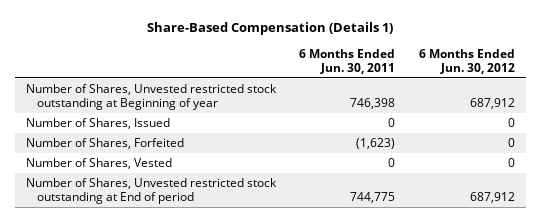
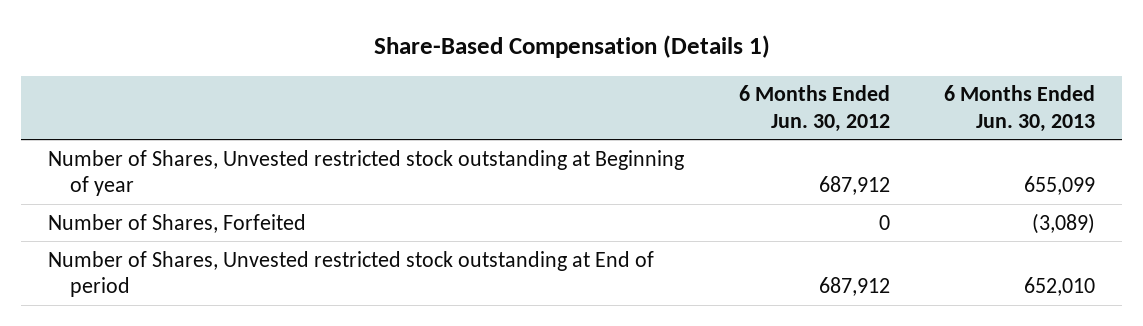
- | 6 Months Ended Jun. 30, 2011 | 6 Months Ended Jun. 30, 2012
+ | 6 Months Ended Jun. 30, 2012 | 6 Months Ended Jun. 30, 2013
- Number of Shares, Issued | 0 | 0
- Number of Shares, Vested | 0 | 0

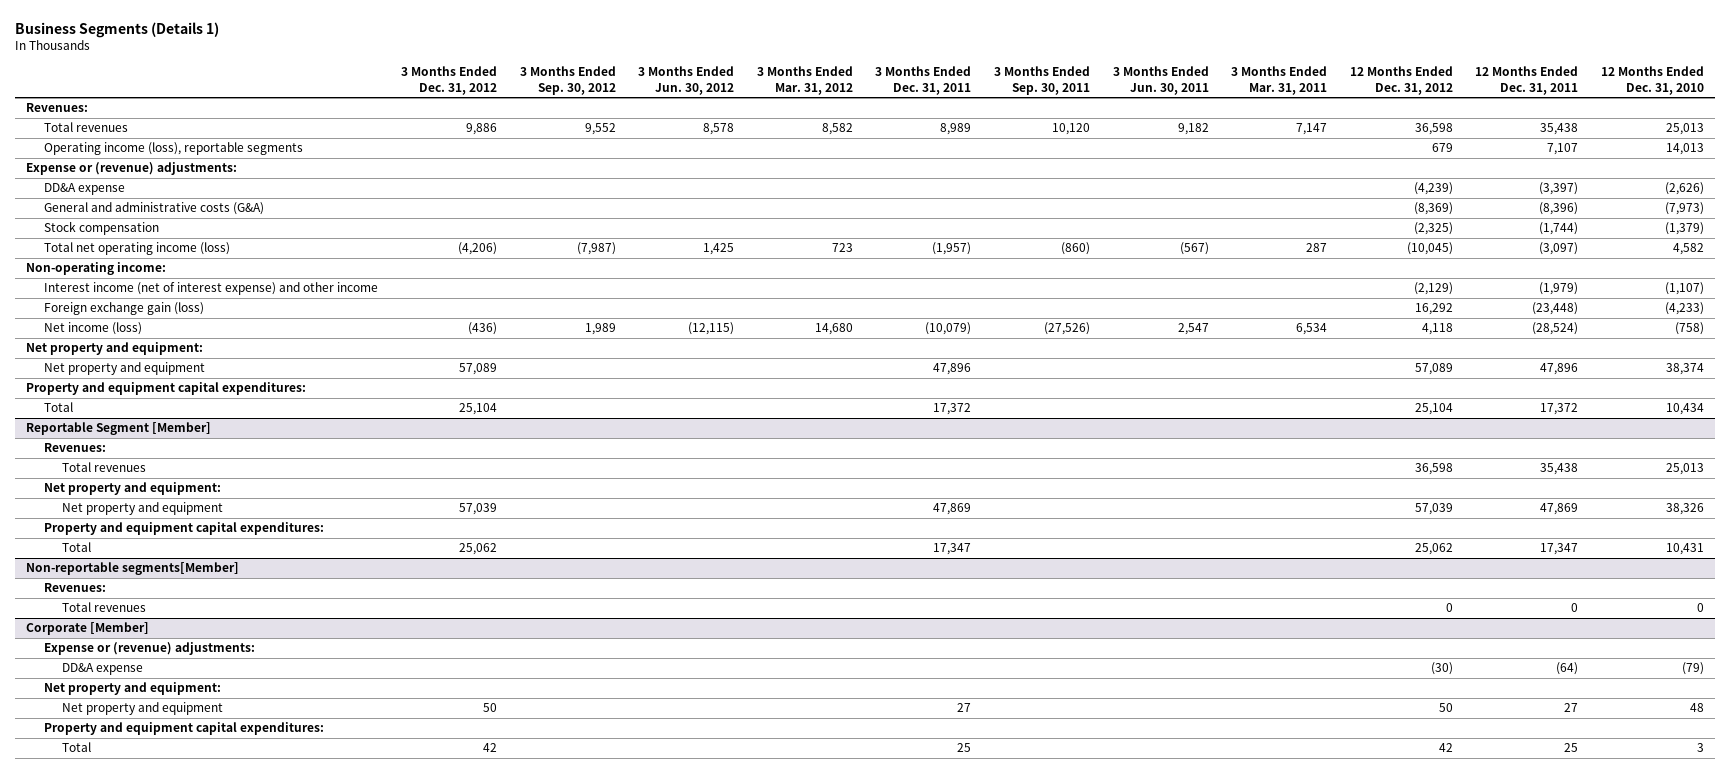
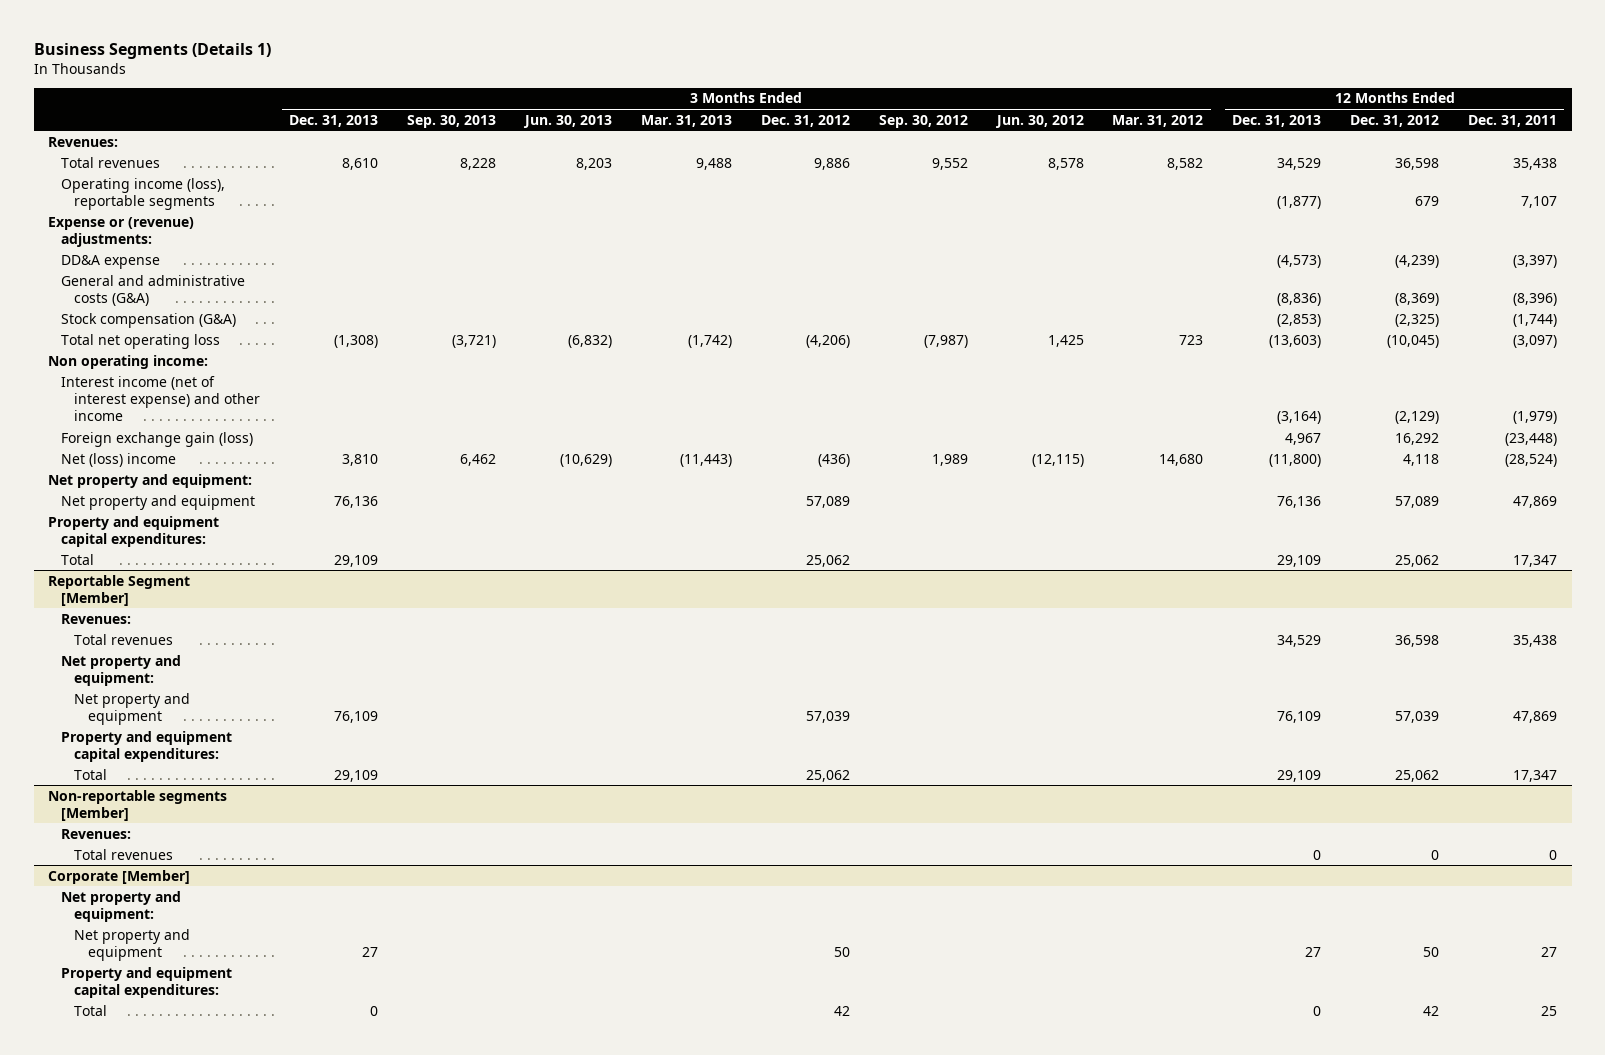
- | 3 Months Ended Dec. 31, 2012 | 3 Months Ended Sep. 30, 2012 | 3 Months Ended Jun. 30, 2012 | 3 Months Ended Mar. 31, 2012 | 3 Months Ended Dec. 31, 2011 | 3 Months Ended Sep. 30, 2011 | 3 Months Ended Jun. 30, 2011 | 3 Months Ended Mar. 31, 2011 | 12 Months Ended Dec. 31, 2012 | 12 Months Ended Dec. 31, 2011 | 12 Months Ended Dec. 31, 2010
+ | 3 Months Ended Dec. 31, 2013 | 3 Months Ended Sep. 30, 2013 | 3 Months Ended Jun. 30, 2013 | 3 Months Ended Mar. 31, 2013 | 3 Months Ended Dec. 31, 2012 | 3 Months Ended Sep. 30, 2012 | 3 Months Ended Jun. 30, 2012 | 3 Months Ended Mar. 31, 2012 | 12 Months Ended Dec. 31, 2013 | 12 Months Ended Dec. 31, 2012 | 12 Months Ended Dec. 31, 2011
- Stock compensation | | | | | | | | | (2,325) | (1,744) | (1,379)
- Total net operating income (loss) | (4,206) | (7,987) | 1,425 | 723 | (1,957) | (860) | (567) | 287 | (10,045) | (3,097) | 4,582
- Non-operating income:
+ Stock compensation (G&A) | | | | | | | | | (2,853) | (2,325) | (1,744)
+ Total net operating loss | (1,308) | (3,721) | (6,832) | (1,742) | (4,206) | (7,987) | 1,425 | 723 | (13,603) | (10,045) | (3,097)
+ Non operating income:
- Net income (loss) | (436) | 1,989 | (12,115) | 14,680 | (10,079) | (27,526) | 2,547 | 6,534 | 4,118 | (28,524) | (758)
+ Net (loss) income | 3,810 | 6,462 | (10,629) | (11,443) | (436) | 1,989 | (12,115) | 14,680 | (11,800) | 4,118 | (28,524)
- Net property and equipment | 57,089 | | | | 47,896 | | | | 57,089 | 47,896 | 38,374
+ Net property and equipment | 76,136 | | | | 57,089 | | | | 76,136 | 57,089 | 47,869
- Total | 25,104 | | | | 17,372 | | | | 25,104 | 17,372 | 10,434
+ Total | 29,109 | | | | 25,062 | | | | 29,109 | 25,062 | 17,347
- Non-reportable segments[Member]
+ Non-reportable segments [Member]
@ Corporate [Member]
- Expense or (revenue) adjustments:
- DD&A expense | | | | | | | | | (30) | (64) | (79)

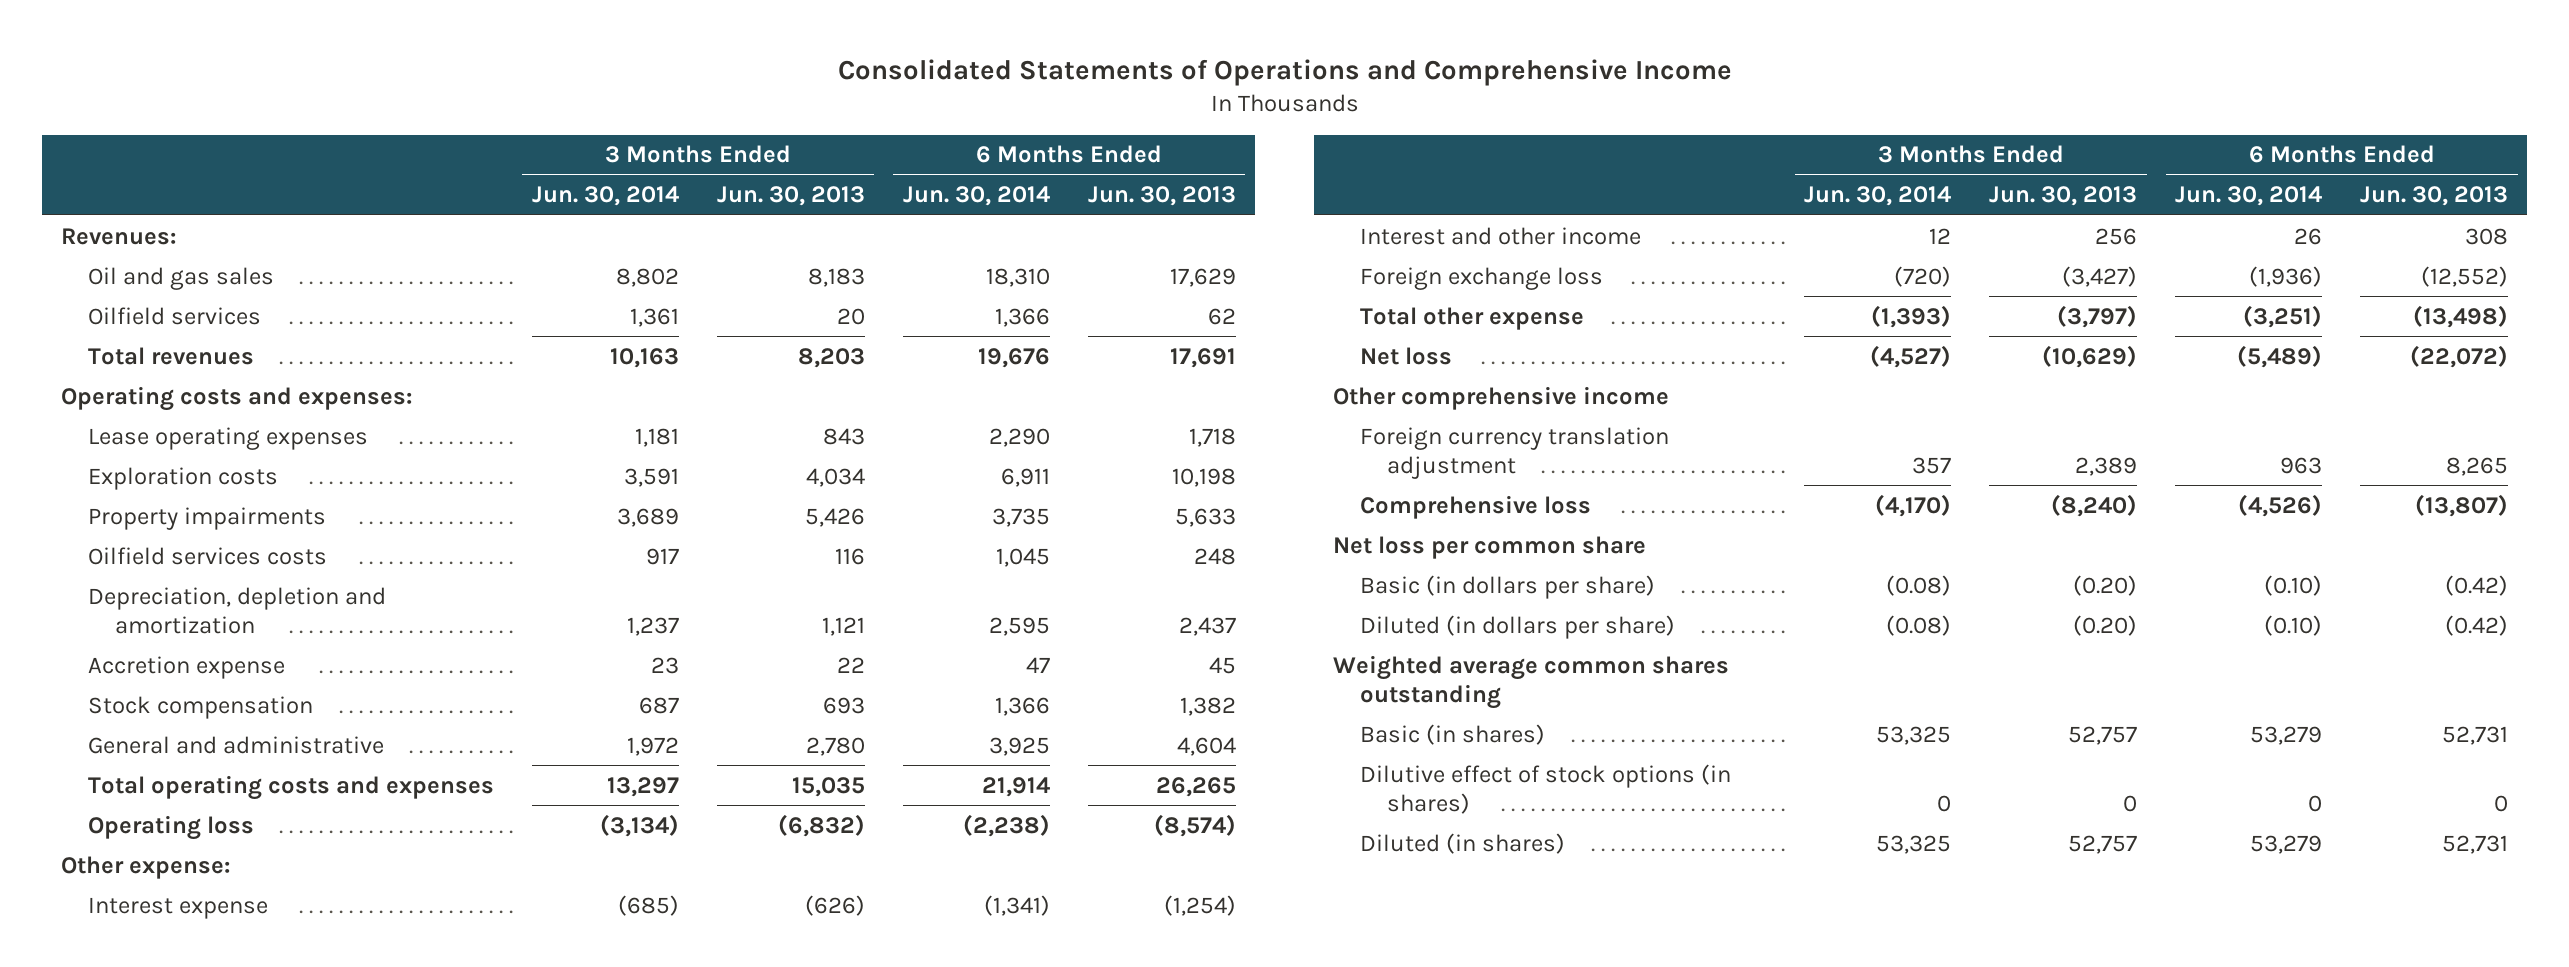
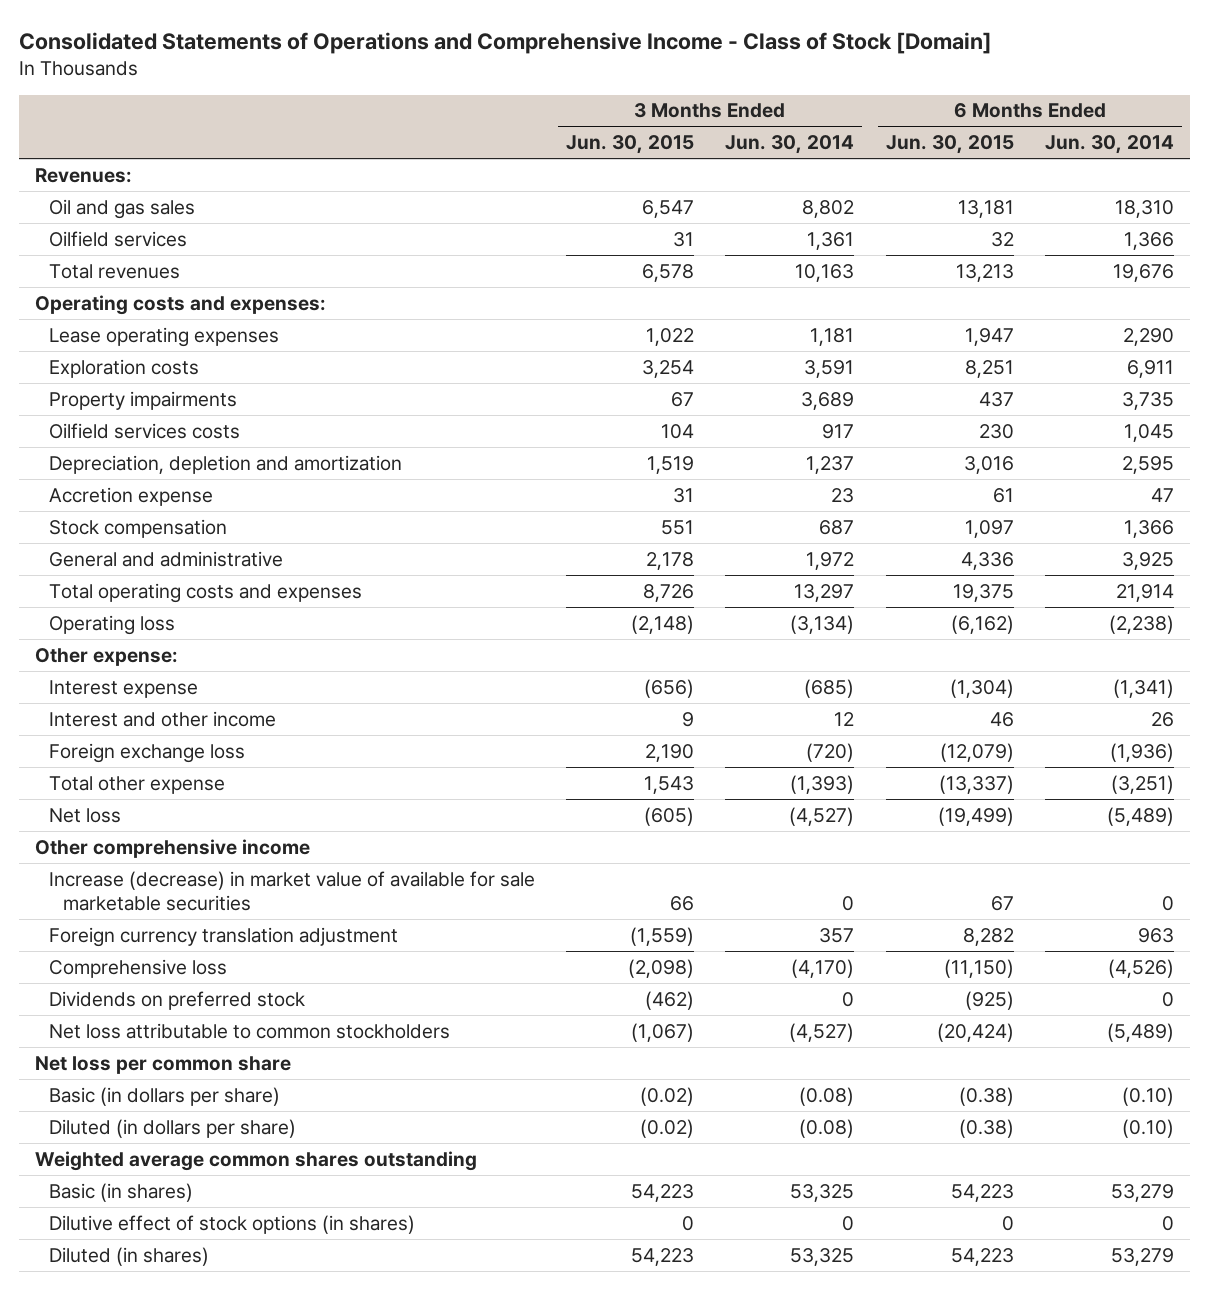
- Consolidated Statements of Operations and Comprehensive Income
+ Consolidated Statements of Operations and Comprehensive Income - Class of Stock [Domain]
- | 3 Months Ended Jun. 30, 2014 | 3 Months Ended Jun. 30, 2013 | 6 Months Ended Jun. 30, 2014 | 6 Months Ended Jun. 30, 2013
+ | 3 Months Ended Jun. 30, 2015 | 3 Months Ended Jun. 30, 2014 | 6 Months Ended Jun. 30, 2015 | 6 Months Ended Jun. 30, 2014
+ Increase (decrease) in market value of available for sale marketable securities | 66 | 0 | 67 | 0
+ Dividends on preferred stock | (462) | 0 | (925) | 0
+ Net loss attributable to common stockholders | (1,067) | (4,527) | (20,424) | (5,489)

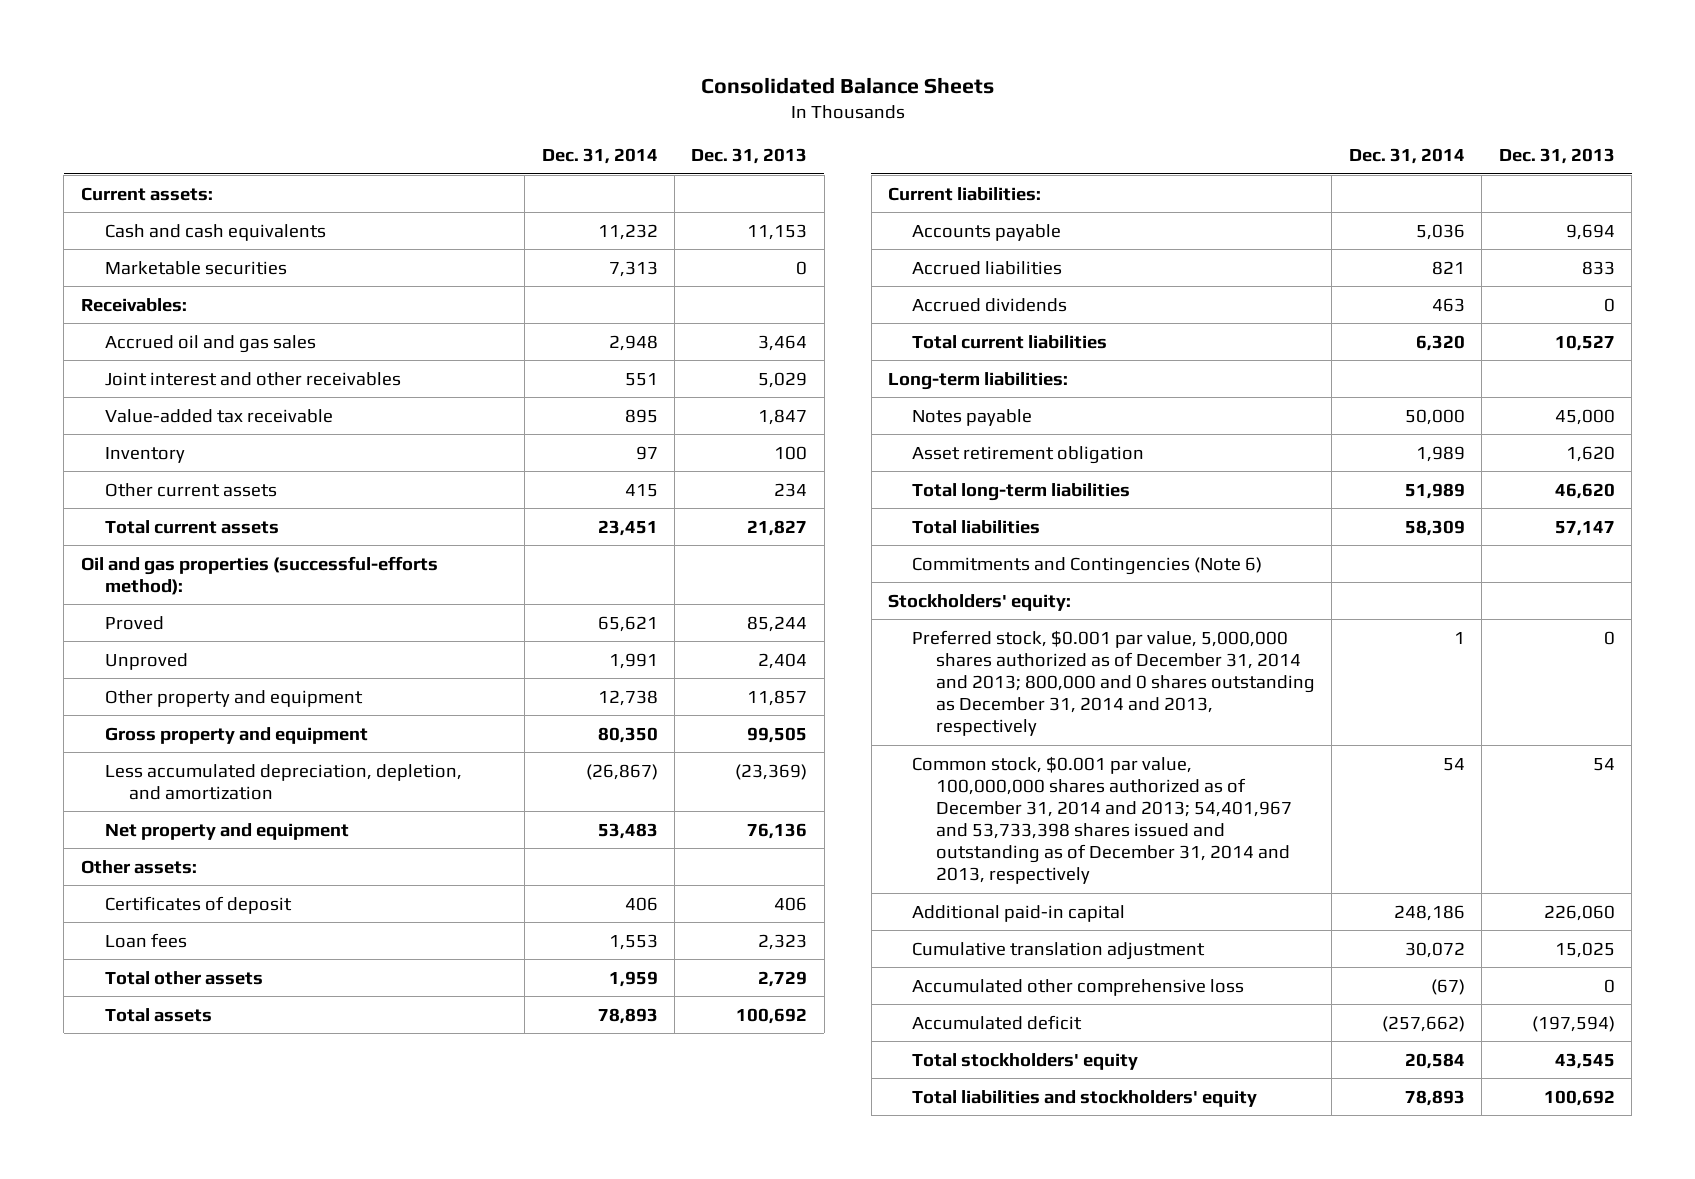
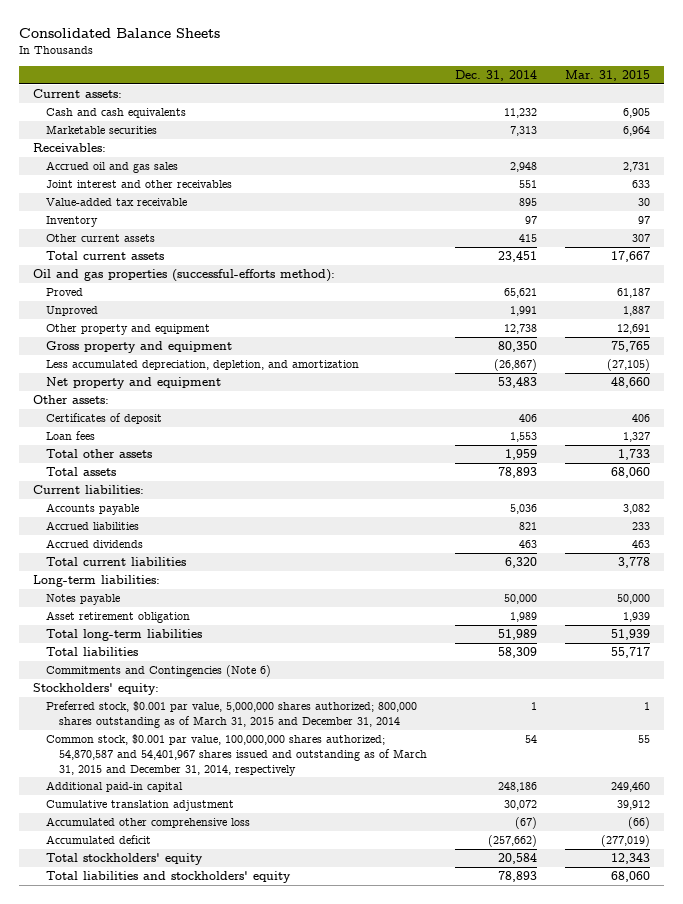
- | Dec. 31, 2014 | Dec. 31, 2013
+ | Dec. 31, 2014 | Mar. 31, 2015
- Preferred stock, $0.001 par value, 5,000,000 shares authorized as of December 31, 2014 and 2013; 800,000 and 0 shares outstanding as December 31, 2014 and 2013, respectively | 1 | 0
- Common stock, $0.001 par value, 100,000,000 shares authorized as of December 31, 2014 and 2013; 54,401,967 and 53,733,398 shares issued and outstanding as of December 31, 2014 and 2013, respectively | 54 | 54
+ Preferred stock, $0.001 par value, 5,000,000 shares authorized; 800,000 shares outstanding as of March 31, 2015 and December 31, 2014 | 1 | 1
+ Common stock, $0.001 par value, 100,000,000 shares authorized; 54,870,587 and 54,401,967 shares issued and outstanding as of March 31, 2015 and December 31, 2014, respectively | 54 | 55

